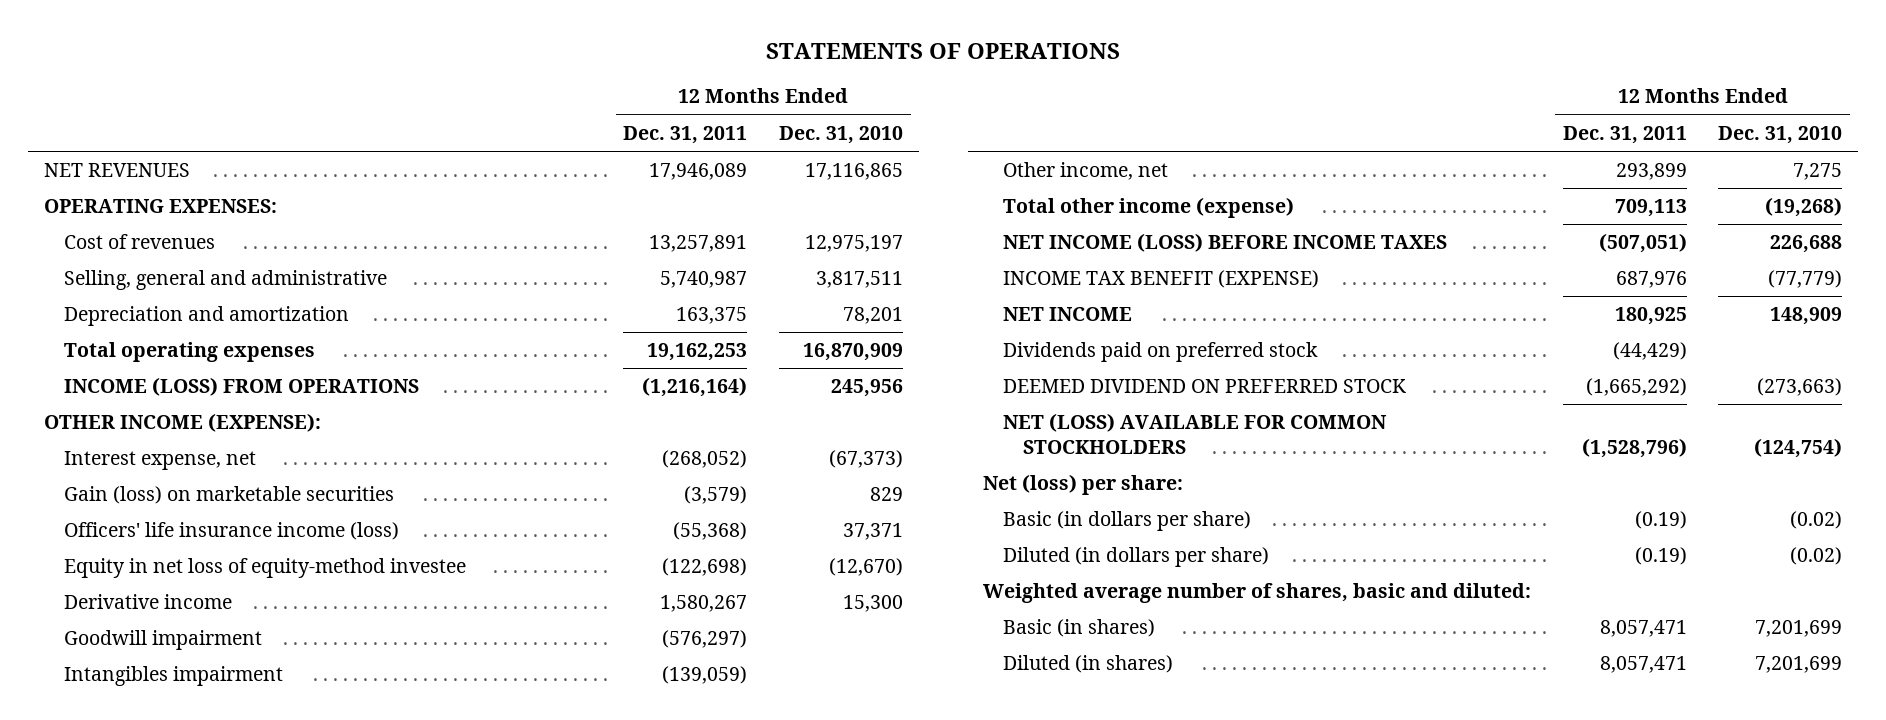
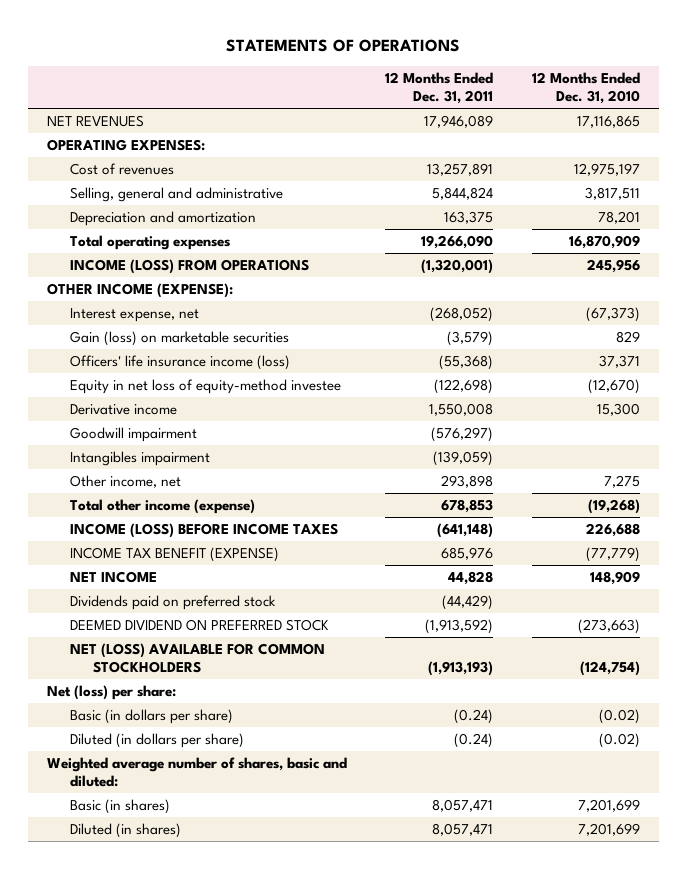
- Selling, general and administrative | 5,740,987 | 3,817,511
+ Selling, general and administrative | 5,844,824 | 3,817,511
- Total operating expenses | 19,162,253 | 16,870,909
- INCOME (LOSS) FROM OPERATIONS | (1,216,164) | 245,956
+ Total operating expenses | 19,266,090 | 16,870,909
+ INCOME (LOSS) FROM OPERATIONS | (1,320,001) | 245,956
- Derivative income | 1,580,267 | 15,300
+ Derivative income | 1,550,008 | 15,300
- Other income, net | 293,899 | 7,275
- Total other income (expense) | 709,113 | (19,268)
- NET INCOME (LOSS) BEFORE INCOME TAXES | (507,051) | 226,688
- INCOME TAX BENEFIT (EXPENSE) | 687,976 | (77,779)
- NET INCOME | 180,925 | 148,909
+ Other income, net | 293,898 | 7,275
+ Total other income (expense) | 678,853 | (19,268)
+ INCOME (LOSS) BEFORE INCOME TAXES | (641,148) | 226,688
+ INCOME TAX BENEFIT (EXPENSE) | 685,976 | (77,779)
+ NET INCOME | 44,828 | 148,909
- DEEMED DIVIDEND ON PREFERRED STOCK | (1,665,292) | (273,663)
- NET (LOSS) AVAILABLE FOR COMMON STOCKHOLDERS | (1,528,796) | (124,754)
+ DEEMED DIVIDEND ON PREFERRED STOCK | (1,913,592) | (273,663)
+ NET (LOSS) AVAILABLE FOR COMMON STOCKHOLDERS | (1,913,193) | (124,754)
- Basic (in dollars per share) | (0.19) | (0.02)
- Diluted (in dollars per share) | (0.19) | (0.02)
+ Basic (in dollars per share) | (0.24) | (0.02)
+ Diluted (in dollars per share) | (0.24) | (0.02)

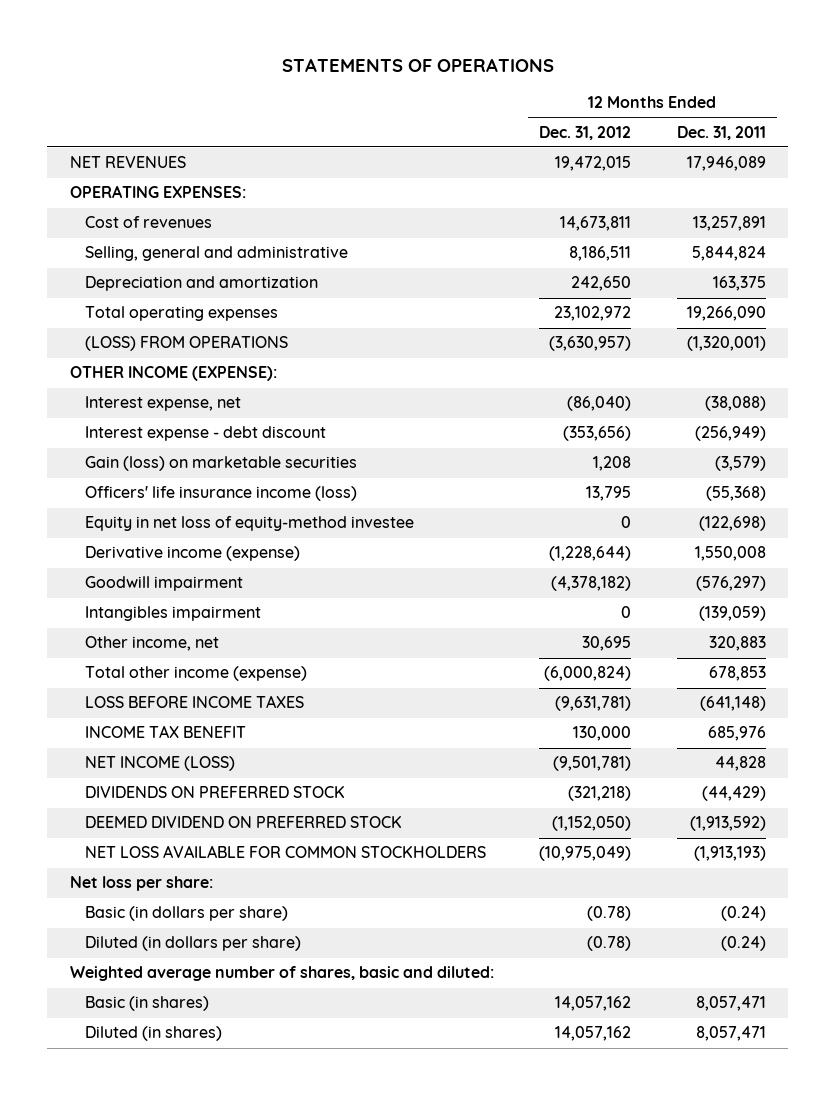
- | 12 Months Ended Dec. 31, 2011 | 12 Months Ended Dec. 31, 2010
+ | 12 Months Ended Dec. 31, 2012 | 12 Months Ended Dec. 31, 2011
- INCOME (LOSS) FROM OPERATIONS | (1,320,001) | 245,956
+ (LOSS) FROM OPERATIONS | (3,630,957) | (1,320,001)
- Interest expense, net | (268,052) | (67,373)
+ Interest expense, net | (86,040) | (38,088)
+ Interest expense - debt discount | (353,656) | (256,949)
- Derivative income | 1,550,008 | 15,300
+ Derivative income (expense) | (1,228,644) | 1,550,008
- Other income, net | 293,898 | 7,275
+ Other income, net | 30,695 | 320,883
- INCOME (LOSS) BEFORE INCOME TAXES | (641,148) | 226,688
- INCOME TAX BENEFIT (EXPENSE) | 685,976 | (77,779)
- NET INCOME | 44,828 | 148,909
- Dividends paid on preferred stock | (44,429) |
+ LOSS BEFORE INCOME TAXES | (9,631,781) | (641,148)
+ INCOME TAX BENEFIT | 130,000 | 685,976
+ NET INCOME (LOSS) | (9,501,781) | 44,828
+ DIVIDENDS ON PREFERRED STOCK | (321,218) | (44,429)
- NET (LOSS) AVAILABLE FOR COMMON STOCKHOLDERS | (1,913,193) | (124,754)
- Net (loss) per share:
+ NET LOSS AVAILABLE FOR COMMON STOCKHOLDERS | (10,975,049) | (1,913,193)
+ Net loss per share:

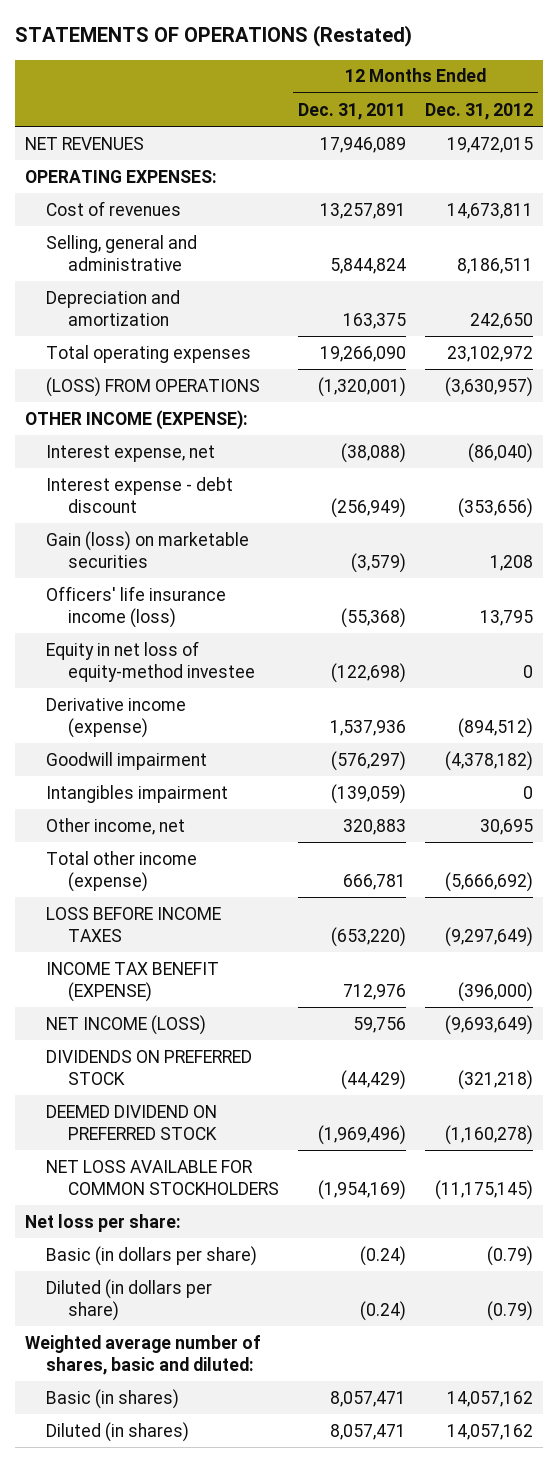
- STATEMENTS OF OPERATIONS
+ STATEMENTS OF OPERATIONS (Restated)
- | 12 Months Ended Dec. 31, 2012 | 12 Months Ended Dec. 31, 2011
+ | 12 Months Ended Dec. 31, 2011 | 12 Months Ended Dec. 31, 2012
- Derivative income (expense) | (1,228,644) | 1,550,008
+ Derivative income (expense) | 1,537,936 | (894,512)
- Total other income (expense) | (6,000,824) | 678,853
- LOSS BEFORE INCOME TAXES | (9,631,781) | (641,148)
- INCOME TAX BENEFIT | 130,000 | 685,976
- NET INCOME (LOSS) | (9,501,781) | 44,828
+ Total other income (expense) | 666,781 | (5,666,692)
+ LOSS BEFORE INCOME TAXES | (653,220) | (9,297,649)
+ INCOME TAX BENEFIT (EXPENSE) | 712,976 | (396,000)
+ NET INCOME (LOSS) | 59,756 | (9,693,649)
- DEEMED DIVIDEND ON PREFERRED STOCK | (1,152,050) | (1,913,592)
- NET LOSS AVAILABLE FOR COMMON STOCKHOLDERS | (10,975,049) | (1,913,193)
+ DEEMED DIVIDEND ON PREFERRED STOCK | (1,969,496) | (1,160,278)
+ NET LOSS AVAILABLE FOR COMMON STOCKHOLDERS | (1,954,169) | (11,175,145)
- Basic (in dollars per share) | (0.78) | (0.24)
- Diluted (in dollars per share) | (0.78) | (0.24)
+ Basic (in dollars per share) | (0.24) | (0.79)
+ Diluted (in dollars per share) | (0.24) | (0.79)

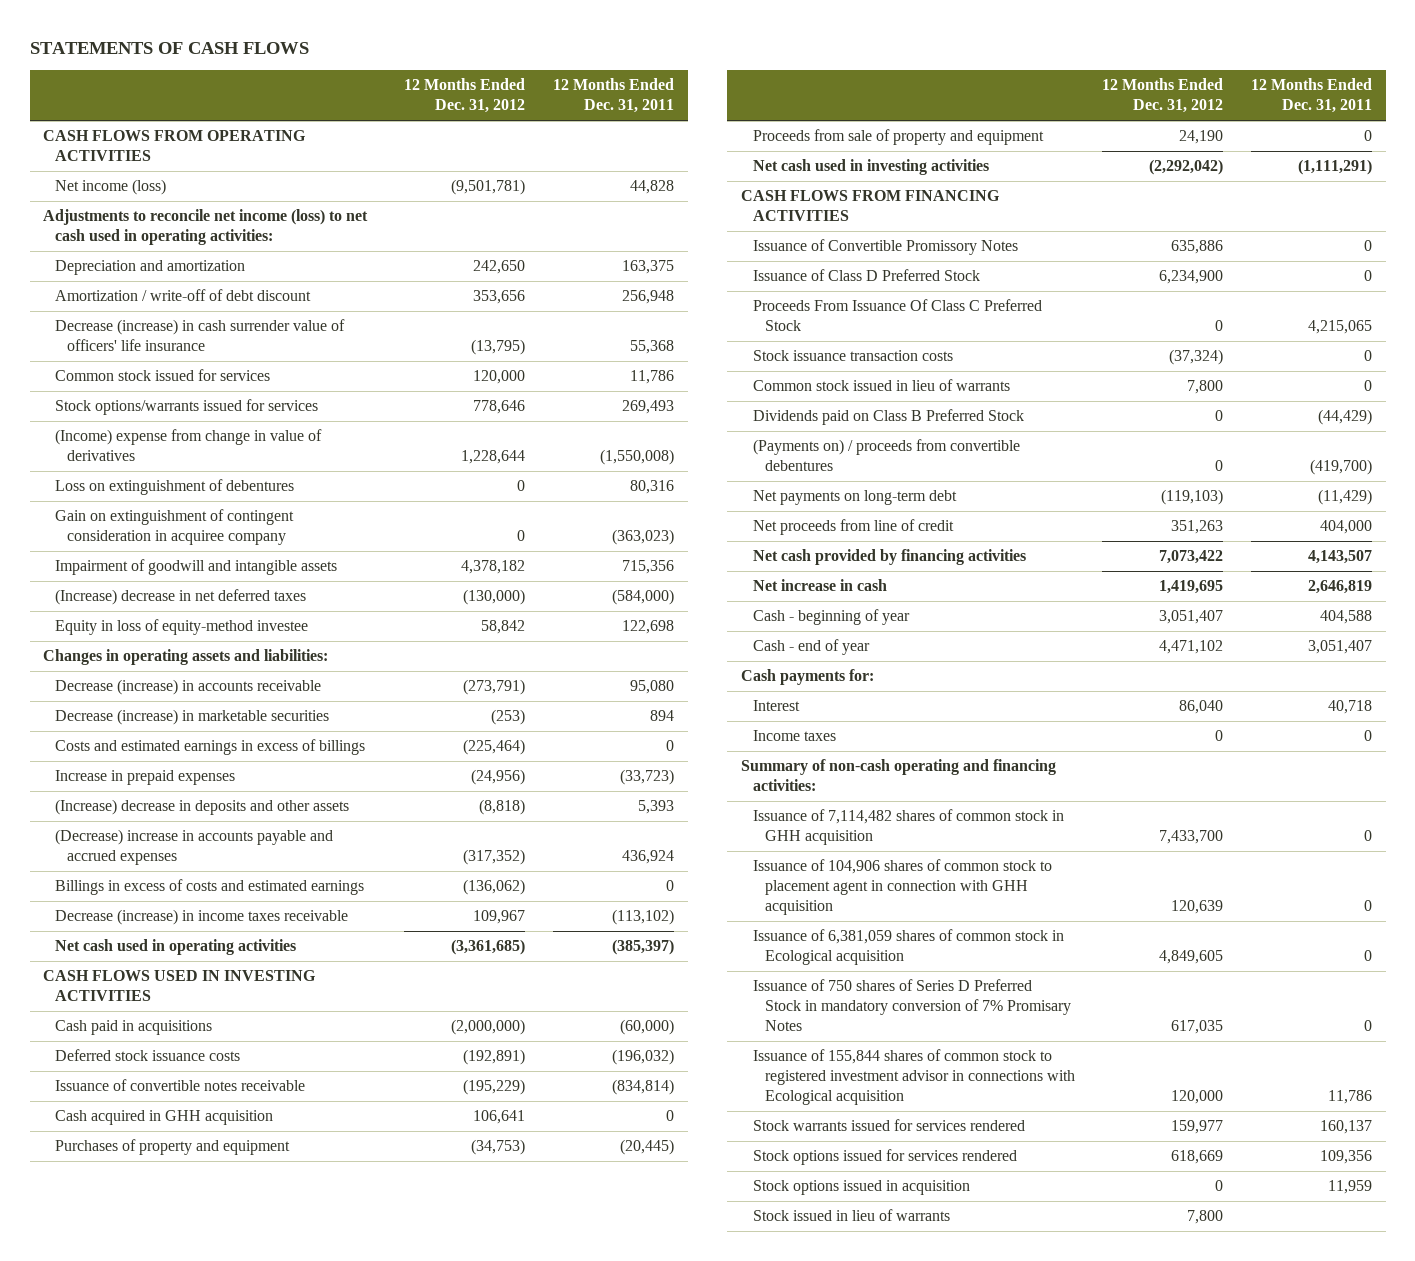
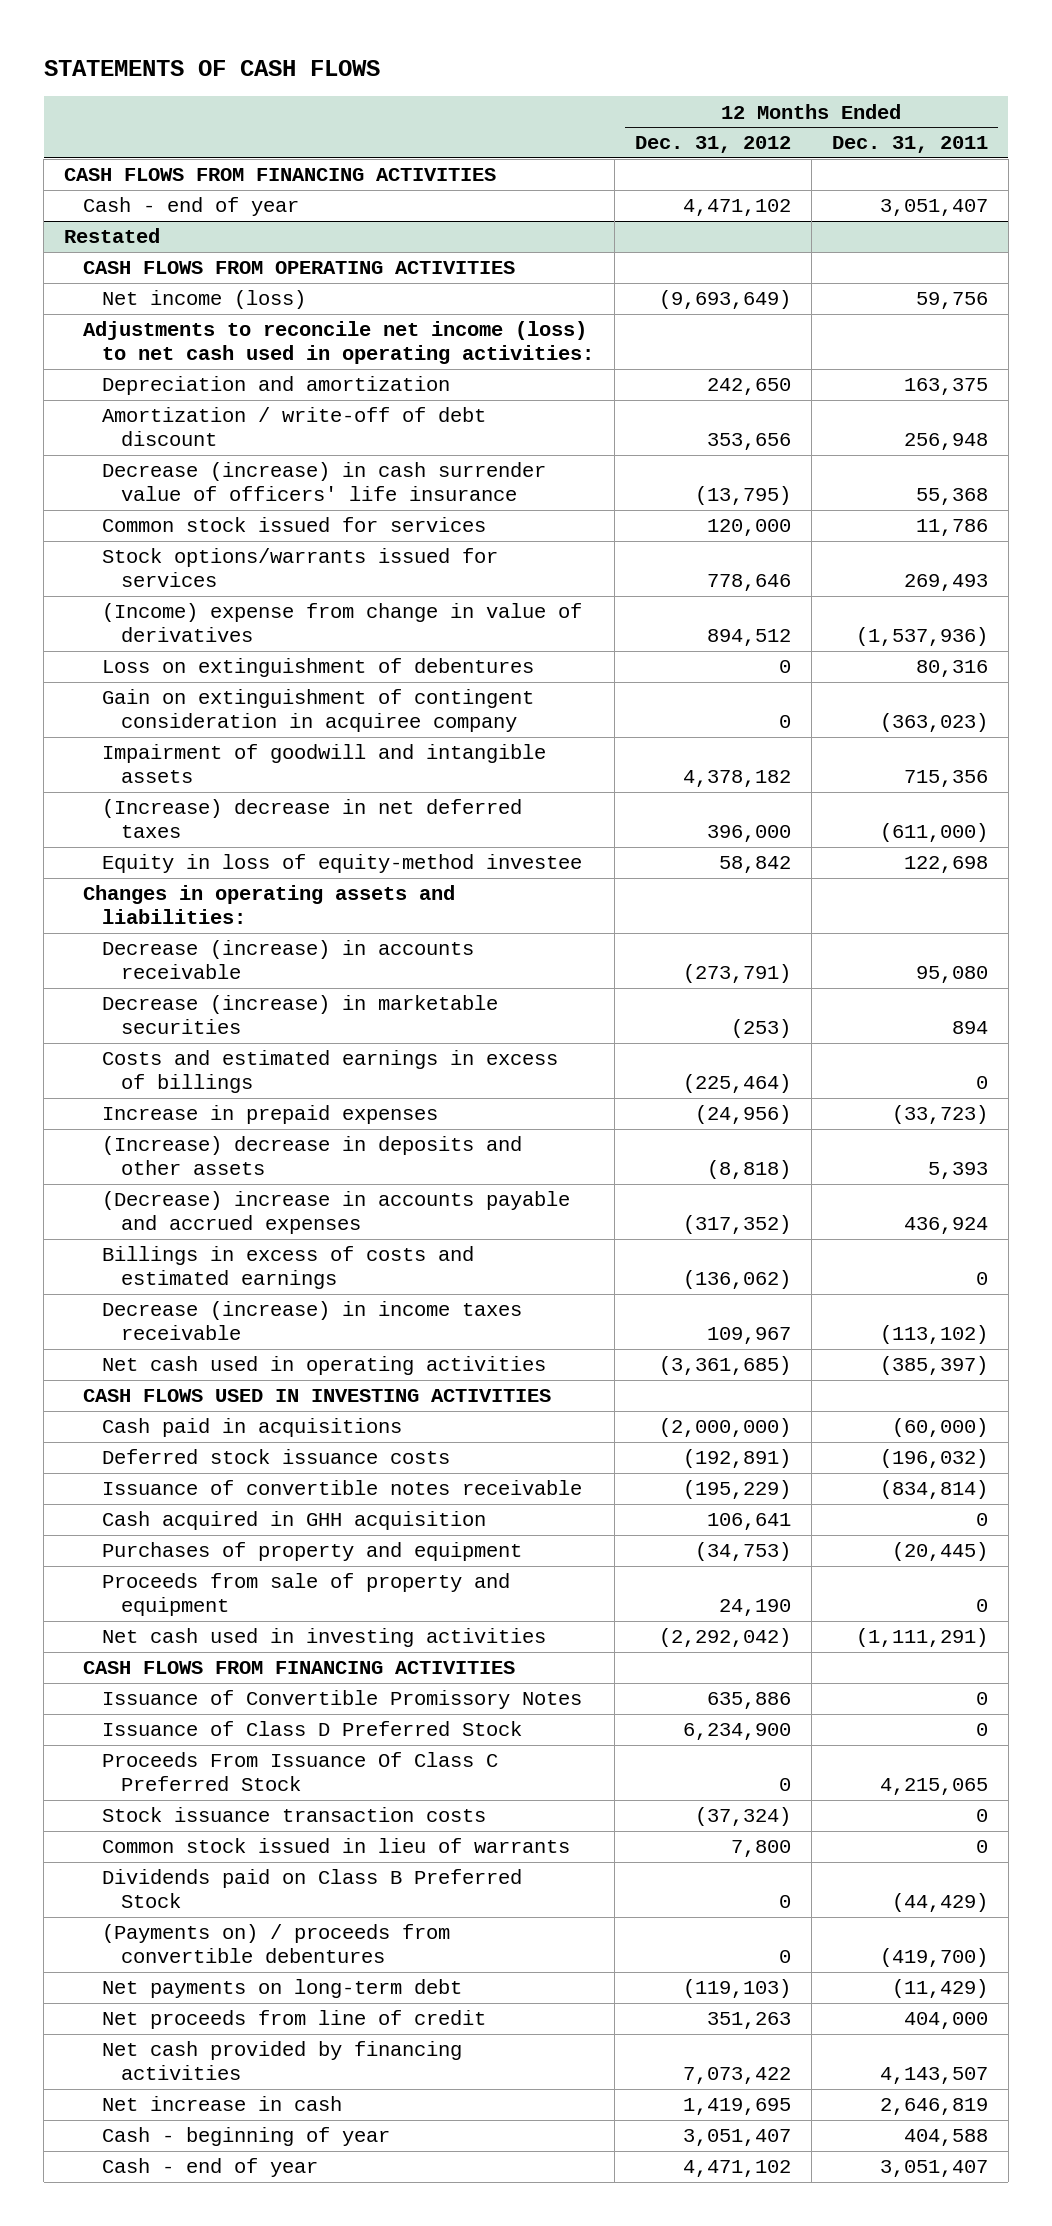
+ CASH FLOWS FROM FINANCING ACTIVITIES
+ Cash - end of year | 4,471,102 | 3,051,407
+ Restated
- Net income (loss) | (9,501,781) | 44,828
+ Net income (loss) | (9,693,649) | 59,756
- (Income) expense from change in value of derivatives | 1,228,644 | (1,550,008)
+ (Income) expense from change in value of derivatives | 894,512 | (1,537,936)
- (Increase) decrease in net deferred taxes | (130,000) | (584,000)
+ (Increase) decrease in net deferred taxes | 396,000 | (611,000)
- Cash payments for:
- Interest | 86,040 | 40,718
- Income taxes | 0 | 0
- Summary of non-cash operating and financing activities:
- Issuance of 7,114,482 shares of common stock in GHH acquisition | 7,433,700 | 0
- Issuance of 104,906 shares of common stock to placement agent in connection with GHH acquisition | 120,639 | 0
- Issuance of 6,381,059 shares of common stock in Ecological acquisition | 4,849,605 | 0
- Issuance of 750 shares of Series D Preferred Stock in mandatory conversion of 7% Promisary Notes | 617,035 | 0
- Issuance of 155,844 shares of common stock to registered investment advisor in connections with Ecological acquisition | 120,000 | 11,786
- Stock warrants issued for services rendered | 159,977 | 160,137
- Stock options issued for services rendered | 618,669 | 109,356
- Stock options issued in acquisition | 0 | 11,959
- Stock issued in lieu of warrants | 7,800 |

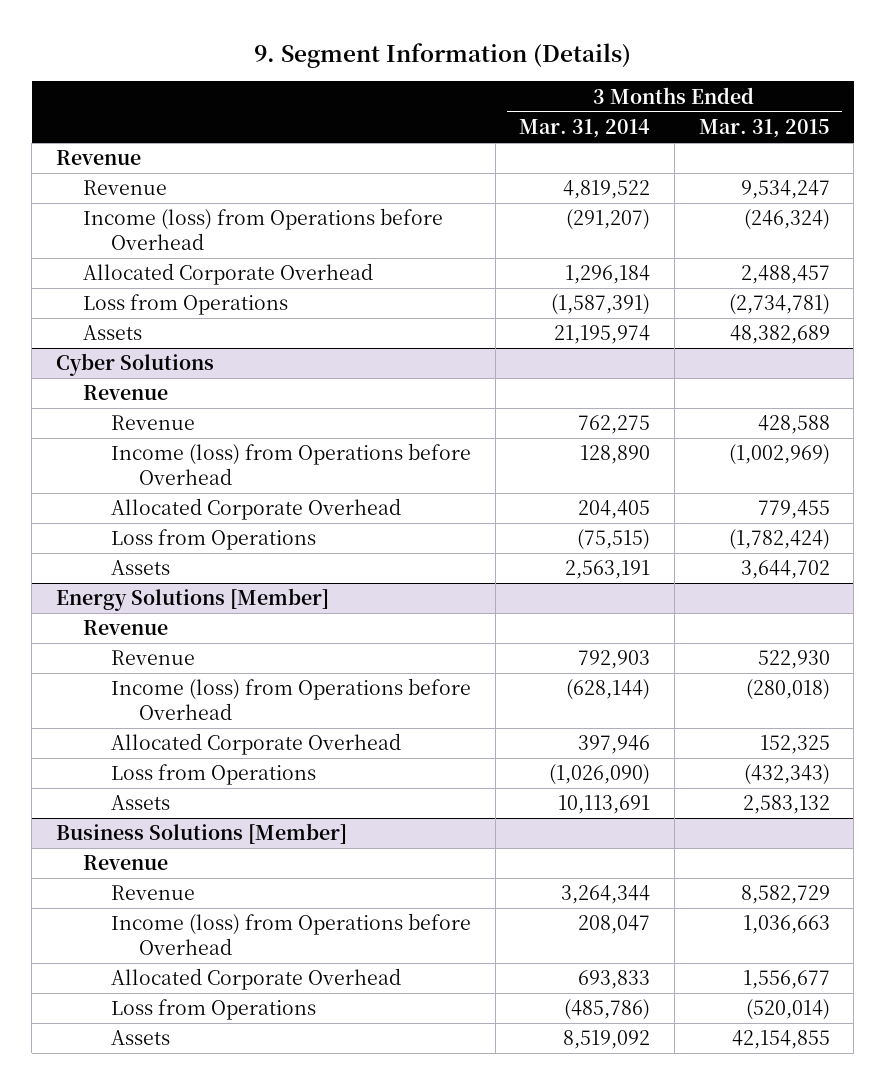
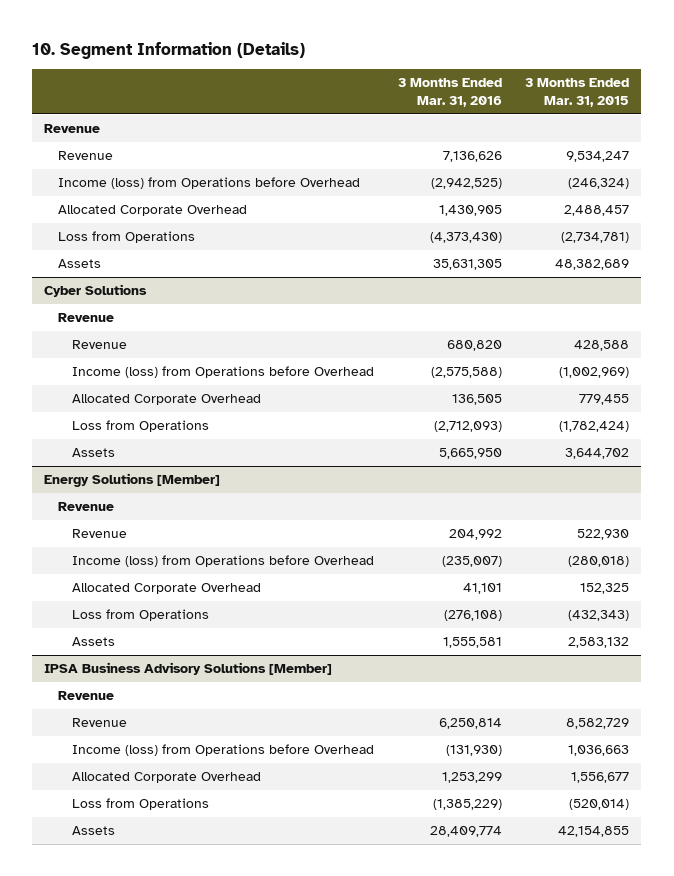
- 9. Segment Information (Details)
+ 10. Segment Information (Details)
- | 3 Months Ended Mar. 31, 2014 | 3 Months Ended Mar. 31, 2015
+ | 3 Months Ended Mar. 31, 2016 | 3 Months Ended Mar. 31, 2015
- Business Solutions [Member]
+ IPSA Business Advisory Solutions [Member]

